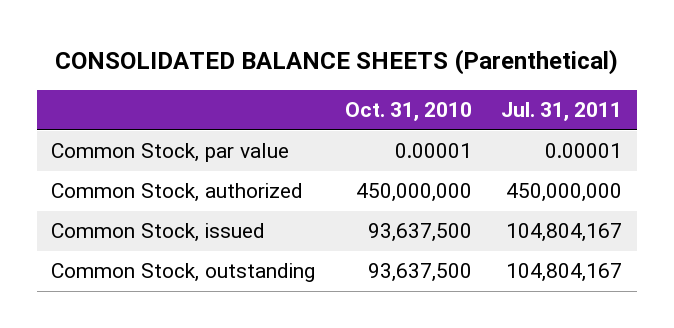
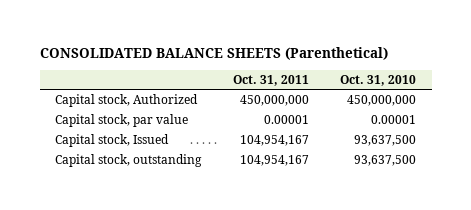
- | Oct. 31, 2010 | Jul. 31, 2011
+ | Oct. 31, 2011 | Oct. 31, 2010
- Common Stock, par value | 0.00001 | 0.00001
- Common Stock, authorized | 450,000,000 | 450,000,000
- Common Stock, issued | 93,637,500 | 104,804,167
- Common Stock, outstanding | 93,637,500 | 104,804,167
+ Capital stock, Authorized | 450,000,000 | 450,000,000
+ Capital stock, par value | 0.00001 | 0.00001
+ Capital stock, Issued | 104,954,167 | 93,637,500
+ Capital stock, outstanding | 104,954,167 | 93,637,500

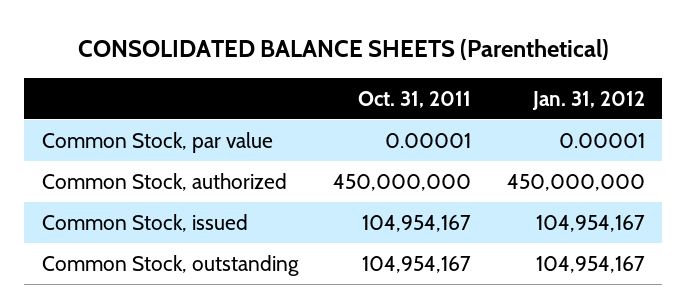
- | Oct. 31, 2011 | Oct. 31, 2010
+ | Oct. 31, 2011 | Jan. 31, 2012
- Capital stock, Authorized | 450,000,000 | 450,000,000
- Capital stock, par value | 0.00001 | 0.00001
- Capital stock, Issued | 104,954,167 | 93,637,500
- Capital stock, outstanding | 104,954,167 | 93,637,500
+ Common Stock, par value | 0.00001 | 0.00001
+ Common Stock, authorized | 450,000,000 | 450,000,000
+ Common Stock, issued | 104,954,167 | 104,954,167
+ Common Stock, outstanding | 104,954,167 | 104,954,167

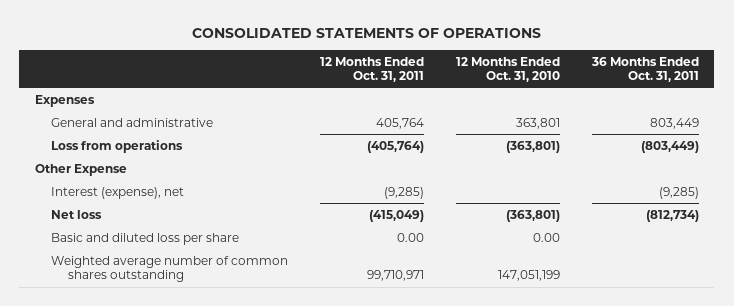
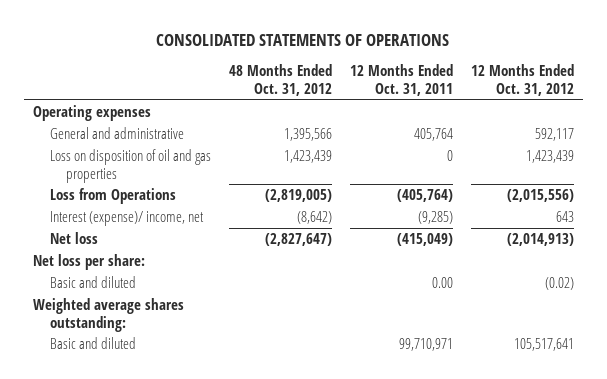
- | 12 Months Ended Oct. 31, 2011 | 12 Months Ended Oct. 31, 2010 | 36 Months Ended Oct. 31, 2011
+ | 48 Months Ended Oct. 31, 2012 | 12 Months Ended Oct. 31, 2011 | 12 Months Ended Oct. 31, 2012
- Expenses
+ Operating expenses
- Loss from operations | (405,764) | (363,801) | (803,449)
- Other Expense
- Interest (expense), net | (9,285) | | (9,285)
+ Loss on disposition of oil and gas properties | 1,423,439 | 0 | 1,423,439
+ Loss from Operations | (2,819,005) | (405,764) | (2,015,556)
+ Interest (expense)/ income, net | (8,642) | (9,285) | 643
- Basic and diluted loss per share | 0.00 | 0.00 |
- Weighted average number of common shares outstanding | 99,710,971 | 147,051,199 |
+ Net loss per share:
+ Basic and diluted | | 0.00 | (0.02)
+ Weighted average shares outstanding:
+ Basic and diluted | | 99,710,971 | 105,517,641

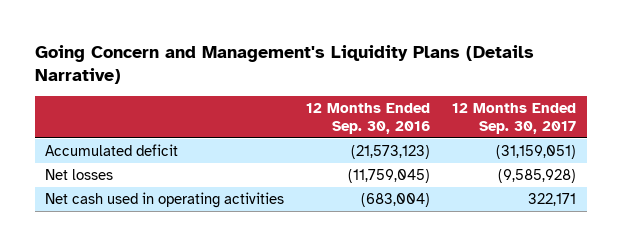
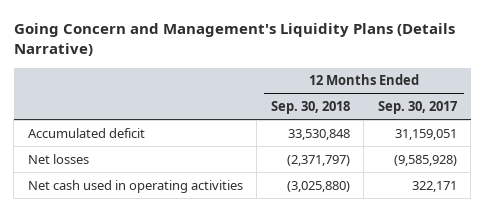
- | 12 Months Ended Sep. 30, 2016 | 12 Months Ended Sep. 30, 2017
+ | 12 Months Ended Sep. 30, 2018 | 12 Months Ended Sep. 30, 2017
- Accumulated deficit | (21,573,123) | (31,159,051)
+ Accumulated deficit | 33,530,848 | 31,159,051

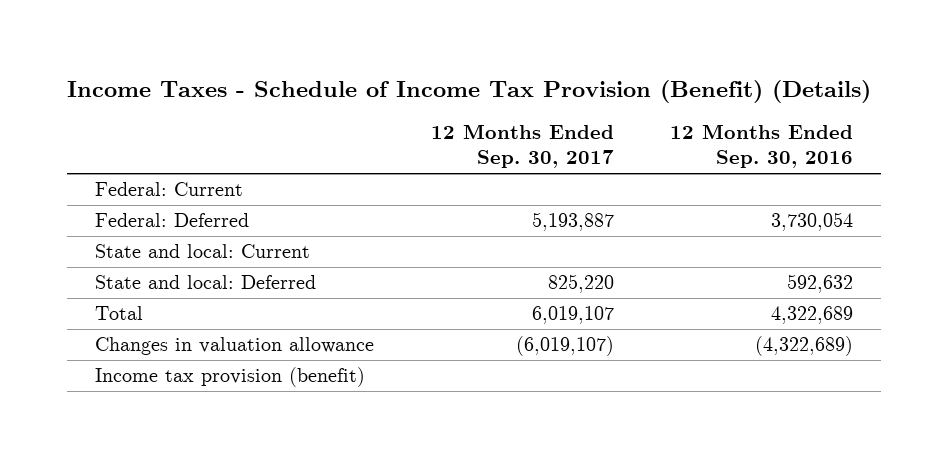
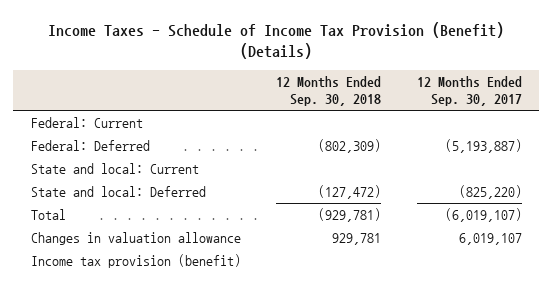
- | 12 Months Ended Sep. 30, 2017 | 12 Months Ended Sep. 30, 2016
+ | 12 Months Ended Sep. 30, 2018 | 12 Months Ended Sep. 30, 2017
- Federal: Deferred | 5,193,887 | 3,730,054
+ Federal: Deferred | (802,309) | (5,193,887)
- State and local: Deferred | 825,220 | 592,632
- Total | 6,019,107 | 4,322,689
- Changes in valuation allowance | (6,019,107) | (4,322,689)
+ State and local: Deferred | (127,472) | (825,220)
+ Total | (929,781) | (6,019,107)
+ Changes in valuation allowance | 929,781 | 6,019,107

